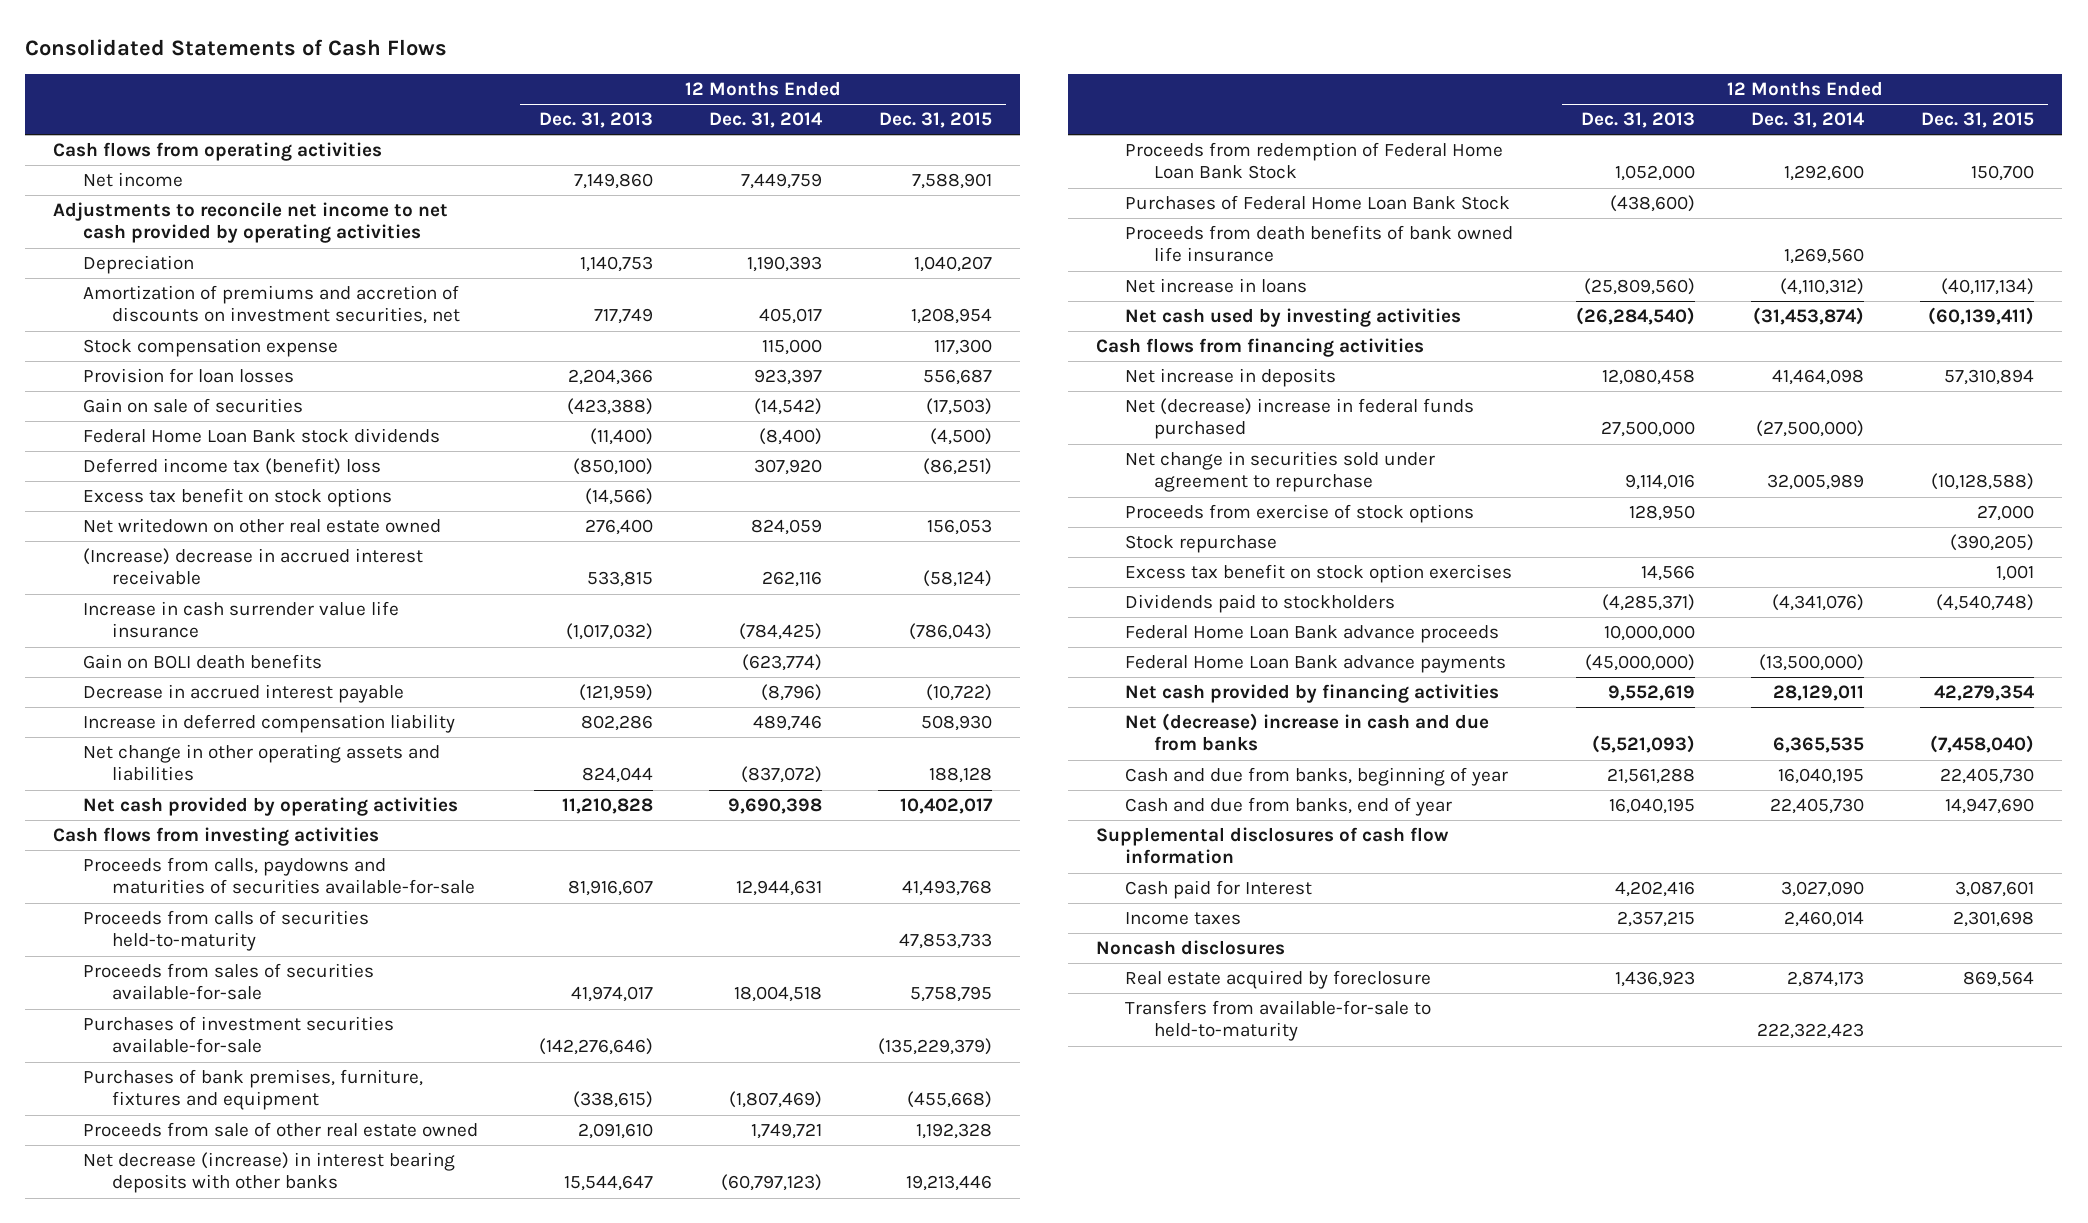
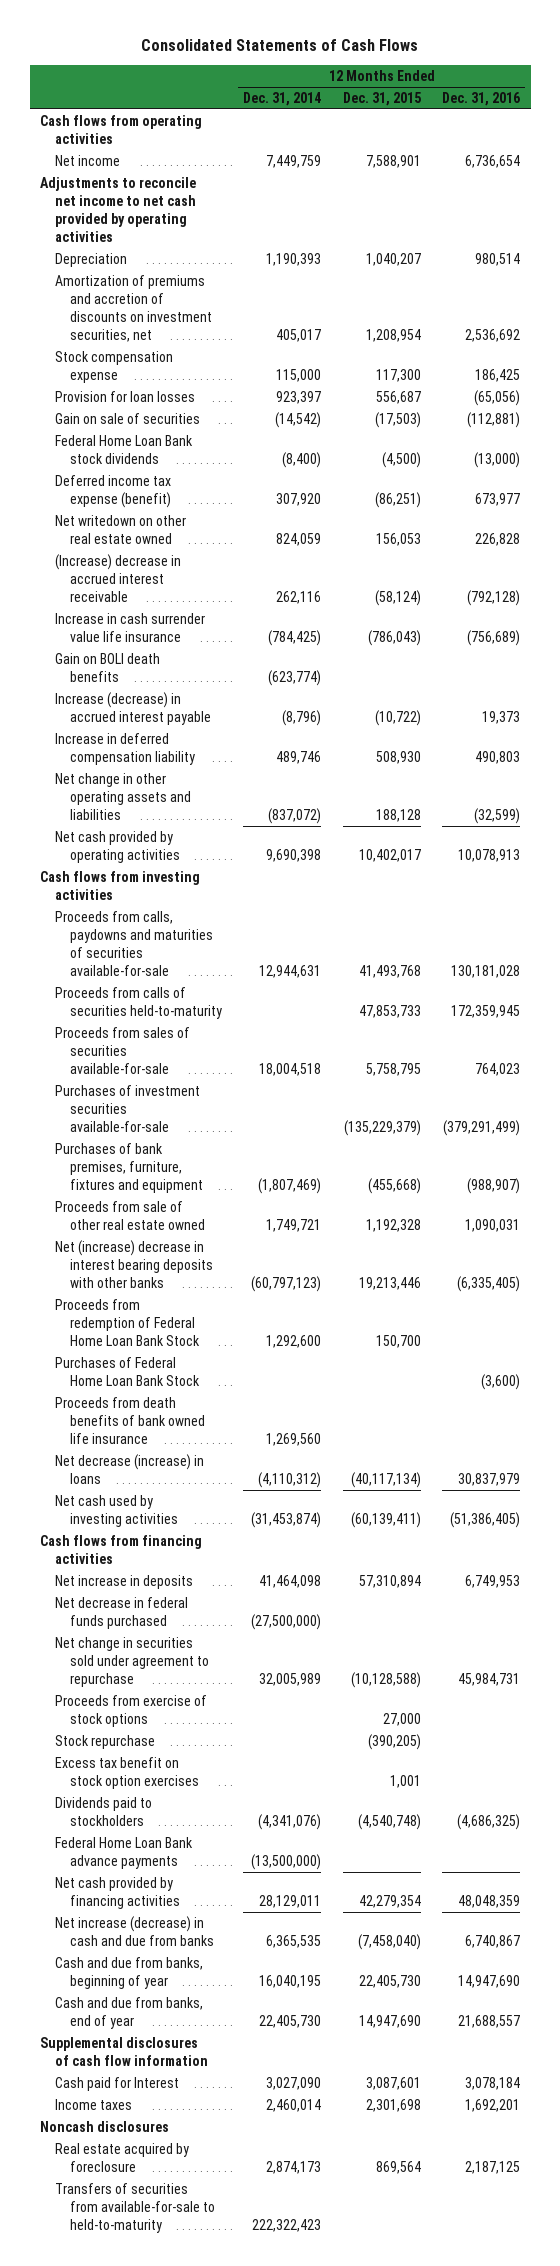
- | 12 Months Ended Dec. 31, 2013 | 12 Months Ended Dec. 31, 2014 | 12 Months Ended Dec. 31, 2015
+ | 12 Months Ended Dec. 31, 2014 | 12 Months Ended Dec. 31, 2015 | 12 Months Ended Dec. 31, 2016
- Deferred income tax (benefit) loss | (850,100) | 307,920 | (86,251)
- Excess tax benefit on stock options | (14,566) | |
+ Deferred income tax expense (benefit) | 307,920 | (86,251) | 673,977
- Decrease in accrued interest payable | (121,959) | (8,796) | (10,722)
+ Increase (decrease) in accrued interest payable | (8,796) | (10,722) | 19,373
- Net decrease (increase) in interest bearing deposits with other banks | 15,544,647 | (60,797,123) | 19,213,446
+ Net (increase) decrease in interest bearing deposits with other banks | (60,797,123) | 19,213,446 | (6,335,405)
- Net increase in loans | (25,809,560) | (4,110,312) | (40,117,134)
+ Net decrease (increase) in loans | (4,110,312) | (40,117,134) | 30,837,979
- Net (decrease) increase in federal funds purchased | 27,500,000 | (27,500,000) |
+ Net decrease in federal funds purchased | (27,500,000) | |
- Federal Home Loan Bank advance proceeds | 10,000,000 | |
- Net (decrease) increase in cash and due from banks | (5,521,093) | 6,365,535 | (7,458,040)
+ Net increase (decrease) in cash and due from banks | 6,365,535 | (7,458,040) | 6,740,867
- Transfers from available-for-sale to held-to-maturity | | 222,322,423 |
+ Transfers of securities from available-for-sale to held-to-maturity | 222,322,423 | |

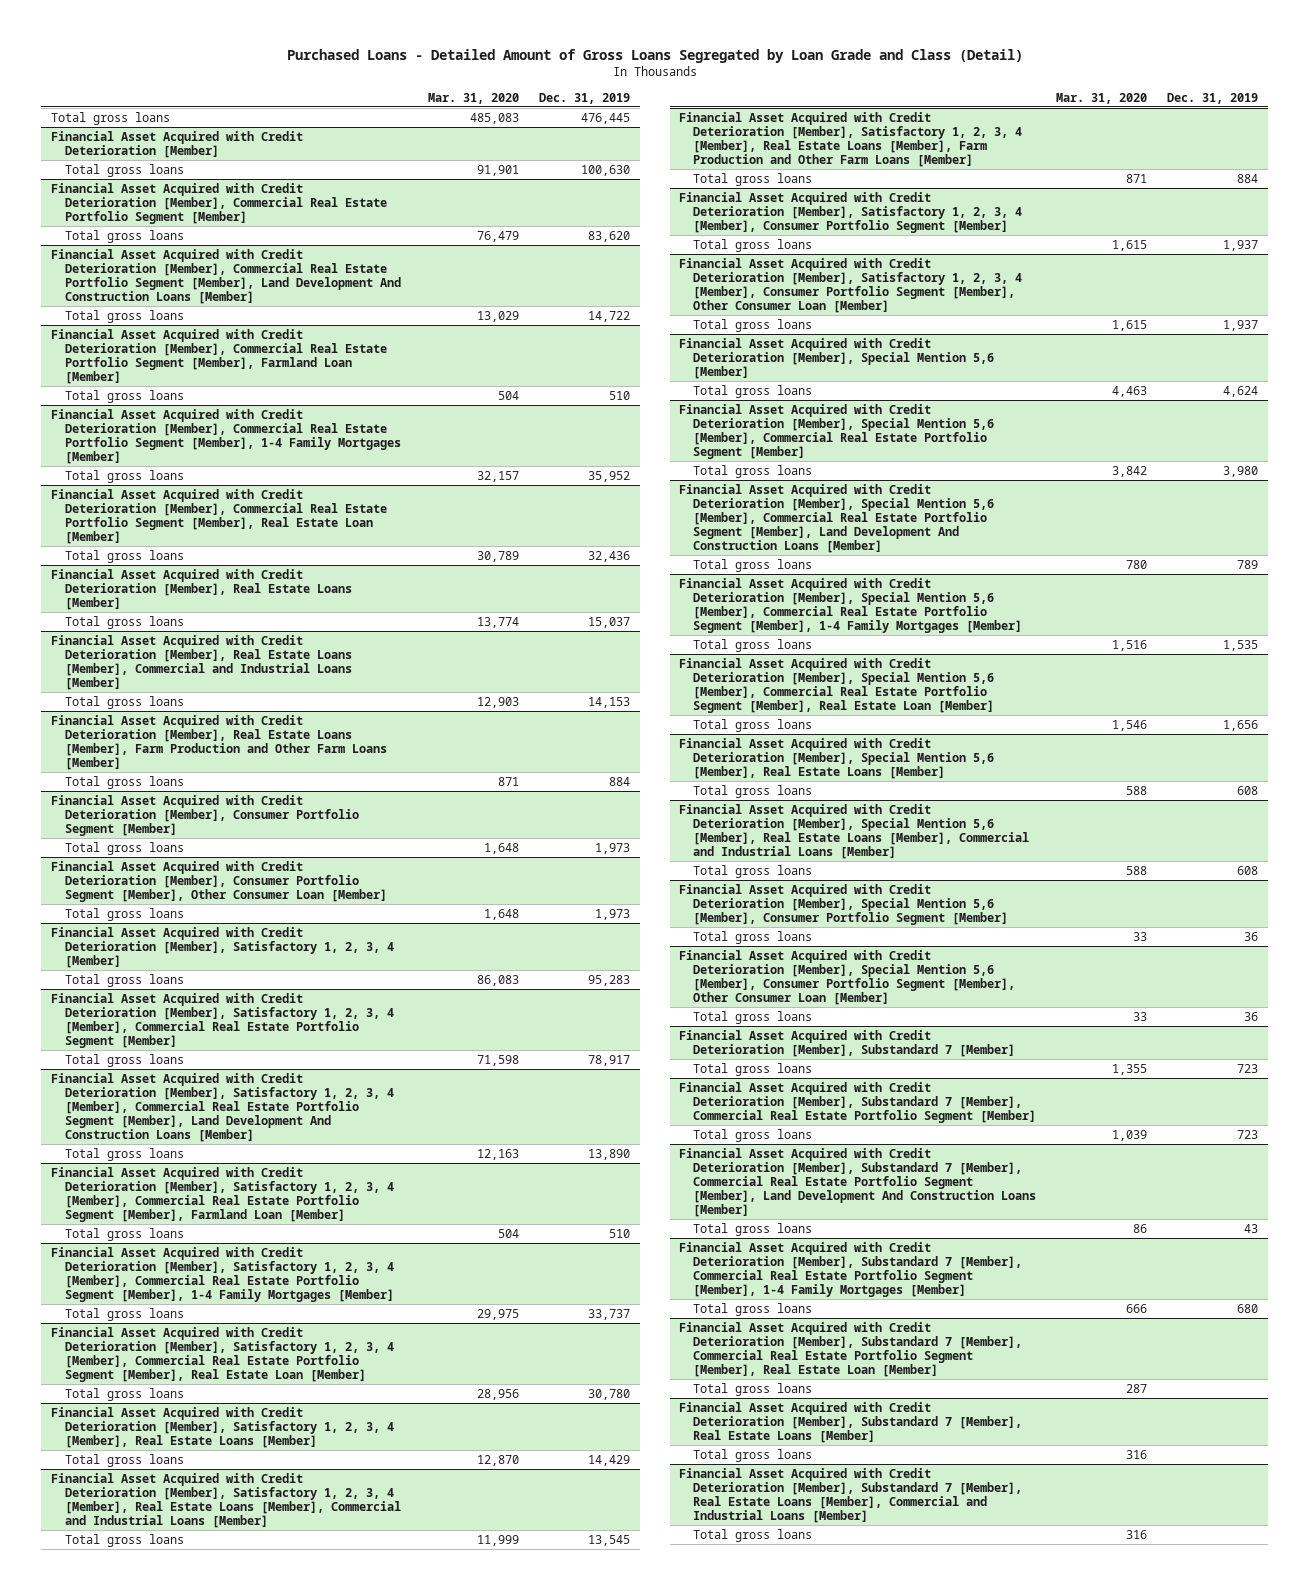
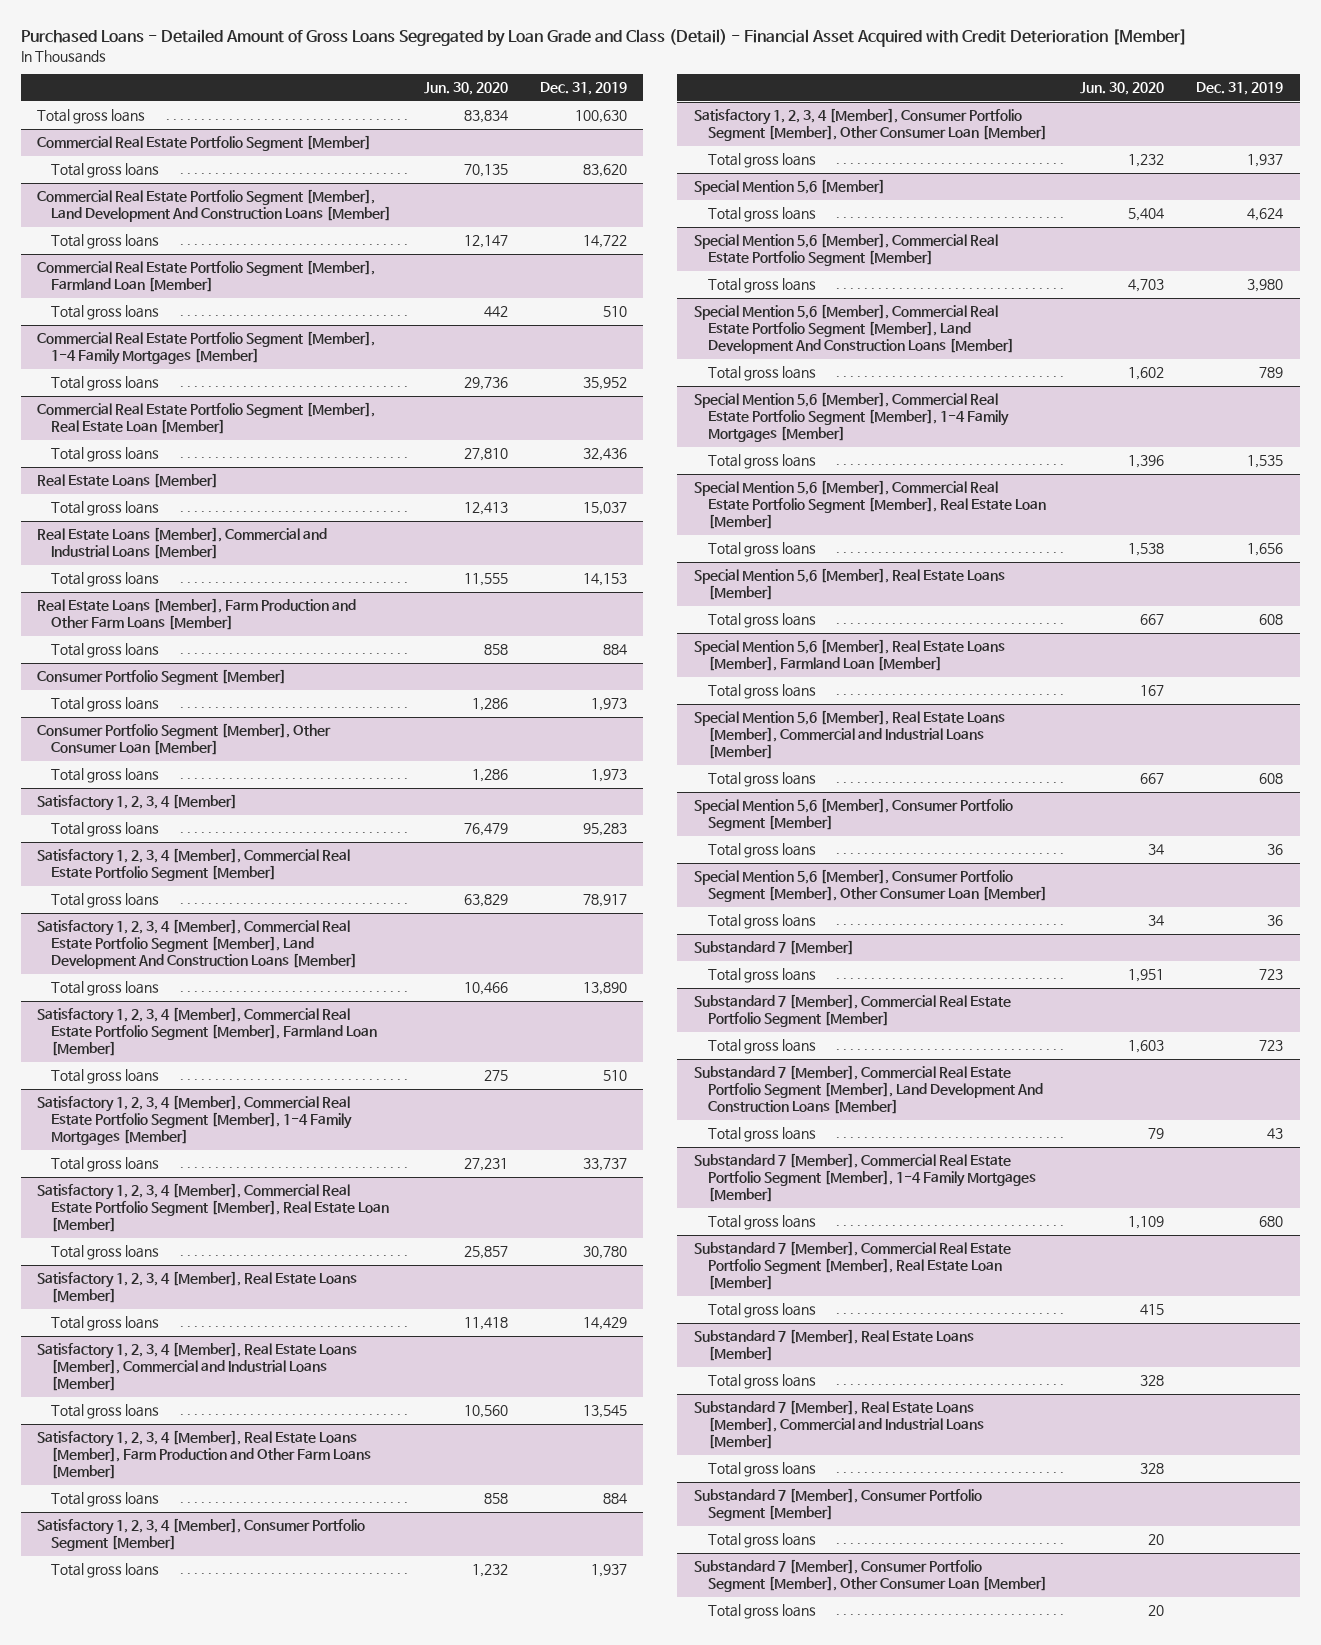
- Purchased Loans - Detailed Amount of Gross Loans Segregated by Loan Grade and Class (Detail)
+ Purchased Loans - Detailed Amount of Gross Loans Segregated by Loan Grade and Class (Detail) - Financial Asset Acquired with Credit Deterioration [Member]
- | Mar. 31, 2020 | Dec. 31, 2019
+ | Jun. 30, 2020 | Dec. 31, 2019
- Total gross loans | 485,083 | 476,445
- Financial Asset Acquired with Credit Deterioration [Member]
- Financial Asset Acquired with Credit Deterioration [Member], Commercial Real Estate Portfolio Segment [Member]
+ Commercial Real Estate Portfolio Segment [Member]
- Financial Asset Acquired with Credit Deterioration [Member], Commercial Real Estate Portfolio Segment [Member], Land Development And Construction Loans [Member]
+ Commercial Real Estate Portfolio Segment [Member], Land Development And Construction Loans [Member]
- Financial Asset Acquired with Credit Deterioration [Member], Commercial Real Estate Portfolio Segment [Member], Farmland Loan [Member]
+ Commercial Real Estate Portfolio Segment [Member], Farmland Loan [Member]
- Financial Asset Acquired with Credit Deterioration [Member], Commercial Real Estate Portfolio Segment [Member], 1-4 Family Mortgages [Member]
+ Commercial Real Estate Portfolio Segment [Member], 1-4 Family Mortgages [Member]
- Financial Asset Acquired with Credit Deterioration [Member], Commercial Real Estate Portfolio Segment [Member], Real Estate Loan [Member]
+ Commercial Real Estate Portfolio Segment [Member], Real Estate Loan [Member]
- Financial Asset Acquired with Credit Deterioration [Member], Real Estate Loans [Member]
+ Real Estate Loans [Member]
- Financial Asset Acquired with Credit Deterioration [Member], Real Estate Loans [Member], Commercial and Industrial Loans [Member]
+ Real Estate Loans [Member], Commercial and Industrial Loans [Member]
- Financial Asset Acquired with Credit Deterioration [Member], Real Estate Loans [Member], Farm Production and Other Farm Loans [Member]
+ Real Estate Loans [Member], Farm Production and Other Farm Loans [Member]
- Financial Asset Acquired with Credit Deterioration [Member], Consumer Portfolio Segment [Member]
+ Consumer Portfolio Segment [Member]
- Financial Asset Acquired with Credit Deterioration [Member], Consumer Portfolio Segment [Member], Other Consumer Loan [Member]
+ Consumer Portfolio Segment [Member], Other Consumer Loan [Member]
- Financial Asset Acquired with Credit Deterioration [Member], Satisfactory 1, 2, 3, 4 [Member]
+ Satisfactory 1, 2, 3, 4 [Member]
- Financial Asset Acquired with Credit Deterioration [Member], Satisfactory 1, 2, 3, 4 [Member], Commercial Real Estate Portfolio Segment [Member]
+ Satisfactory 1, 2, 3, 4 [Member], Commercial Real Estate Portfolio Segment [Member]
- Financial Asset Acquired with Credit Deterioration [Member], Satisfactory 1, 2, 3, 4 [Member], Commercial Real Estate Portfolio Segment [Member], Land Development And Construction Loans [Member]
+ Satisfactory 1, 2, 3, 4 [Member], Commercial Real Estate Portfolio Segment [Member], Land Development And Construction Loans [Member]
- Financial Asset Acquired with Credit Deterioration [Member], Satisfactory 1, 2, 3, 4 [Member], Commercial Real Estate Portfolio Segment [Member], Farmland Loan [Member]
+ Satisfactory 1, 2, 3, 4 [Member], Commercial Real Estate Portfolio Segment [Member], Farmland Loan [Member]
- Financial Asset Acquired with Credit Deterioration [Member], Satisfactory 1, 2, 3, 4 [Member], Commercial Real Estate Portfolio Segment [Member], 1-4 Family Mortgages [Member]
+ Satisfactory 1, 2, 3, 4 [Member], Commercial Real Estate Portfolio Segment [Member], 1-4 Family Mortgages [Member]
- Financial Asset Acquired with Credit Deterioration [Member], Satisfactory 1, 2, 3, 4 [Member], Commercial Real Estate Portfolio Segment [Member], Real Estate Loan [Member]
+ Satisfactory 1, 2, 3, 4 [Member], Commercial Real Estate Portfolio Segment [Member], Real Estate Loan [Member]
- Financial Asset Acquired with Credit Deterioration [Member], Satisfactory 1, 2, 3, 4 [Member], Real Estate Loans [Member]
+ Satisfactory 1, 2, 3, 4 [Member], Real Estate Loans [Member]
- Financial Asset Acquired with Credit Deterioration [Member], Satisfactory 1, 2, 3, 4 [Member], Real Estate Loans [Member], Commercial and Industrial Loans [Member]
+ Satisfactory 1, 2, 3, 4 [Member], Real Estate Loans [Member], Commercial and Industrial Loans [Member]
- Financial Asset Acquired with Credit Deterioration [Member], Satisfactory 1, 2, 3, 4 [Member], Real Estate Loans [Member], Farm Production and Other Farm Loans [Member]
+ Satisfactory 1, 2, 3, 4 [Member], Real Estate Loans [Member], Farm Production and Other Farm Loans [Member]
- Financial Asset Acquired with Credit Deterioration [Member], Satisfactory 1, 2, 3, 4 [Member], Consumer Portfolio Segment [Member]
+ Satisfactory 1, 2, 3, 4 [Member], Consumer Portfolio Segment [Member]
- Financial Asset Acquired with Credit Deterioration [Member], Satisfactory 1, 2, 3, 4 [Member], Consumer Portfolio Segment [Member], Other Consumer Loan [Member]
+ Satisfactory 1, 2, 3, 4 [Member], Consumer Portfolio Segment [Member], Other Consumer Loan [Member]
- Financial Asset Acquired with Credit Deterioration [Member], Special Mention 5,6 [Member]
+ Special Mention 5,6 [Member]
- Financial Asset Acquired with Credit Deterioration [Member], Special Mention 5,6 [Member], Commercial Real Estate Portfolio Segment [Member]
+ Special Mention 5,6 [Member], Commercial Real Estate Portfolio Segment [Member]
- Financial Asset Acquired with Credit Deterioration [Member], Special Mention 5,6 [Member], Commercial Real Estate Portfolio Segment [Member], Land Development And Construction Loans [Member]
+ Special Mention 5,6 [Member], Commercial Real Estate Portfolio Segment [Member], Land Development And Construction Loans [Member]
- Financial Asset Acquired with Credit Deterioration [Member], Special Mention 5,6 [Member], Commercial Real Estate Portfolio Segment [Member], 1-4 Family Mortgages [Member]
+ Special Mention 5,6 [Member], Commercial Real Estate Portfolio Segment [Member], 1-4 Family Mortgages [Member]
- Financial Asset Acquired with Credit Deterioration [Member], Special Mention 5,6 [Member], Commercial Real Estate Portfolio Segment [Member], Real Estate Loan [Member]
+ Special Mention 5,6 [Member], Commercial Real Estate Portfolio Segment [Member], Real Estate Loan [Member]
- Financial Asset Acquired with Credit Deterioration [Member], Special Mention 5,6 [Member], Real Estate Loans [Member]
+ Special Mention 5,6 [Member], Real Estate Loans [Member]
- Financial Asset Acquired with Credit Deterioration [Member], Special Mention 5,6 [Member], Real Estate Loans [Member], Commercial and Industrial Loans [Member]
+ Special Mention 5,6 [Member], Real Estate Loans [Member], Farmland Loan [Member]
+ Total gross loans | 167 |
+ Special Mention 5,6 [Member], Real Estate Loans [Member], Commercial and Industrial Loans [Member]
- Financial Asset Acquired with Credit Deterioration [Member], Special Mention 5,6 [Member], Consumer Portfolio Segment [Member]
+ Special Mention 5,6 [Member], Consumer Portfolio Segment [Member]
- Financial Asset Acquired with Credit Deterioration [Member], Special Mention 5,6 [Member], Consumer Portfolio Segment [Member], Other Consumer Loan [Member]
+ Special Mention 5,6 [Member], Consumer Portfolio Segment [Member], Other Consumer Loan [Member]
- Financial Asset Acquired with Credit Deterioration [Member], Substandard 7 [Member]
+ Substandard 7 [Member]
- Financial Asset Acquired with Credit Deterioration [Member], Substandard 7 [Member], Commercial Real Estate Portfolio Segment [Member]
+ Substandard 7 [Member], Commercial Real Estate Portfolio Segment [Member]
- Financial Asset Acquired with Credit Deterioration [Member], Substandard 7 [Member], Commercial Real Estate Portfolio Segment [Member], Land Development And Construction Loans [Member]
+ Substandard 7 [Member], Commercial Real Estate Portfolio Segment [Member], Land Development And Construction Loans [Member]
- Financial Asset Acquired with Credit Deterioration [Member], Substandard 7 [Member], Commercial Real Estate Portfolio Segment [Member], 1-4 Family Mortgages [Member]
+ Substandard 7 [Member], Commercial Real Estate Portfolio Segment [Member], 1-4 Family Mortgages [Member]
- Financial Asset Acquired with Credit Deterioration [Member], Substandard 7 [Member], Commercial Real Estate Portfolio Segment [Member], Real Estate Loan [Member]
+ Substandard 7 [Member], Commercial Real Estate Portfolio Segment [Member], Real Estate Loan [Member]
- Financial Asset Acquired with Credit Deterioration [Member], Substandard 7 [Member], Real Estate Loans [Member]
+ Substandard 7 [Member], Real Estate Loans [Member]
- Financial Asset Acquired with Credit Deterioration [Member], Substandard 7 [Member], Real Estate Loans [Member], Commercial and Industrial Loans [Member]
+ Substandard 7 [Member], Real Estate Loans [Member], Commercial and Industrial Loans [Member]
+ Substandard 7 [Member], Consumer Portfolio Segment [Member]
+ Total gross loans | 20 |
+ Substandard 7 [Member], Consumer Portfolio Segment [Member], Other Consumer Loan [Member]
+ Total gross loans | 20 |

